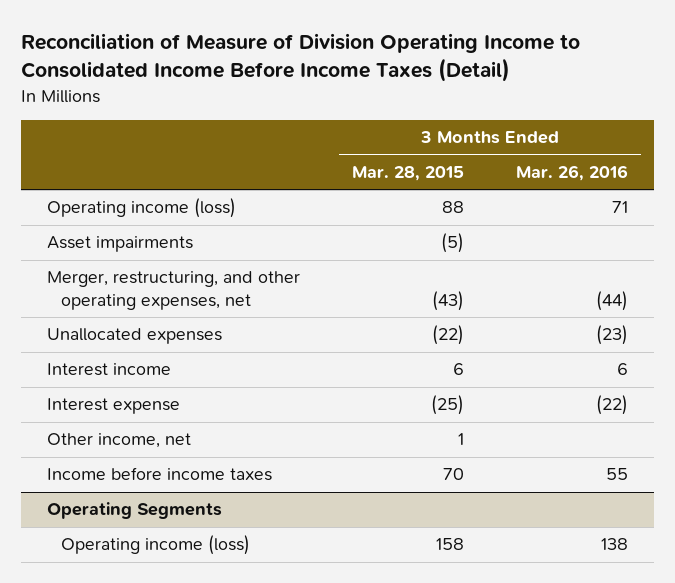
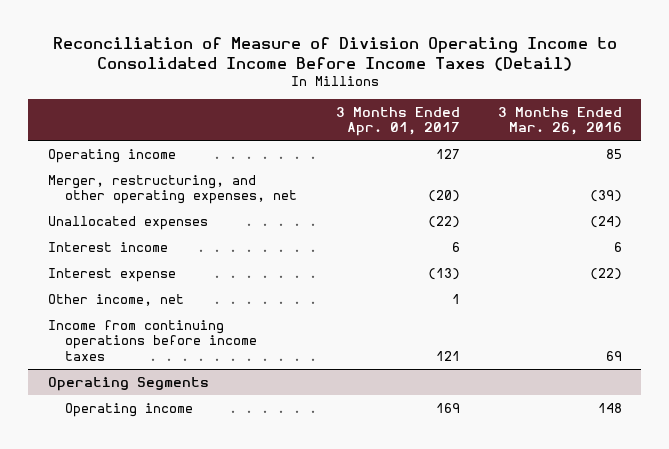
- | 3 Months Ended Mar. 28, 2015 | 3 Months Ended Mar. 26, 2016
+ | 3 Months Ended Apr. 01, 2017 | 3 Months Ended Mar. 26, 2016
- Operating income (loss) | 88 | 71
- Asset impairments | (5) |
- Merger, restructuring, and other operating expenses, net | (43) | (44)
- Unallocated expenses | (22) | (23)
+ Operating income | 127 | 85
+ Merger, restructuring, and other operating expenses, net | (20) | (39)
+ Unallocated expenses | (22) | (24)
- Income before income taxes | 70 | 55
+ Income from continuing operations before income taxes | 121 | 69
@ Operating Segments
- Operating income (loss) | 158 | 138
+ Operating income | 169 | 148

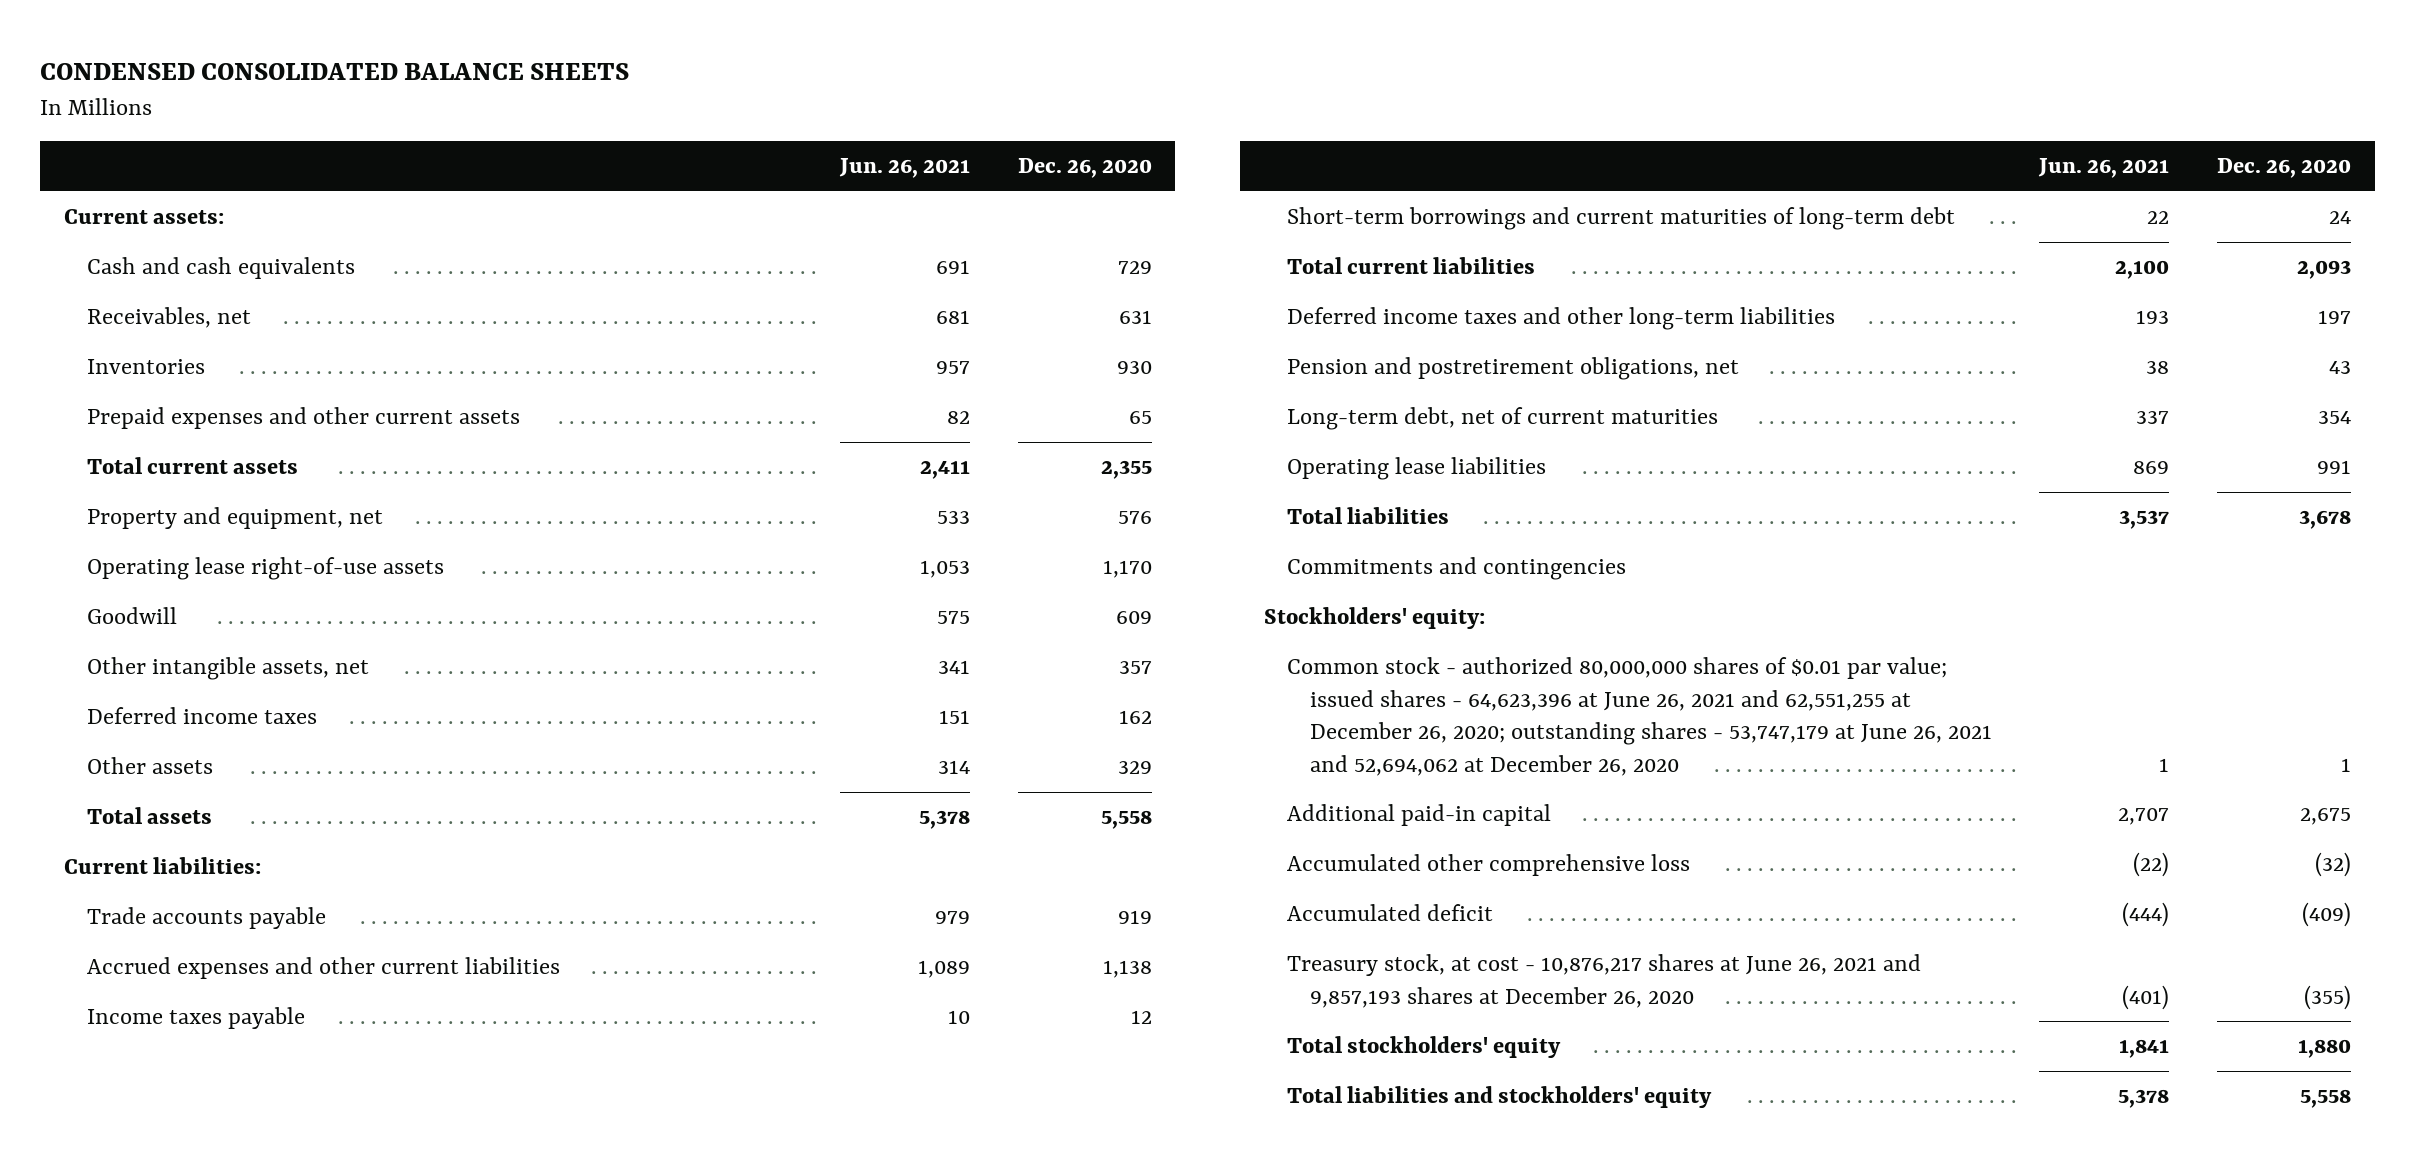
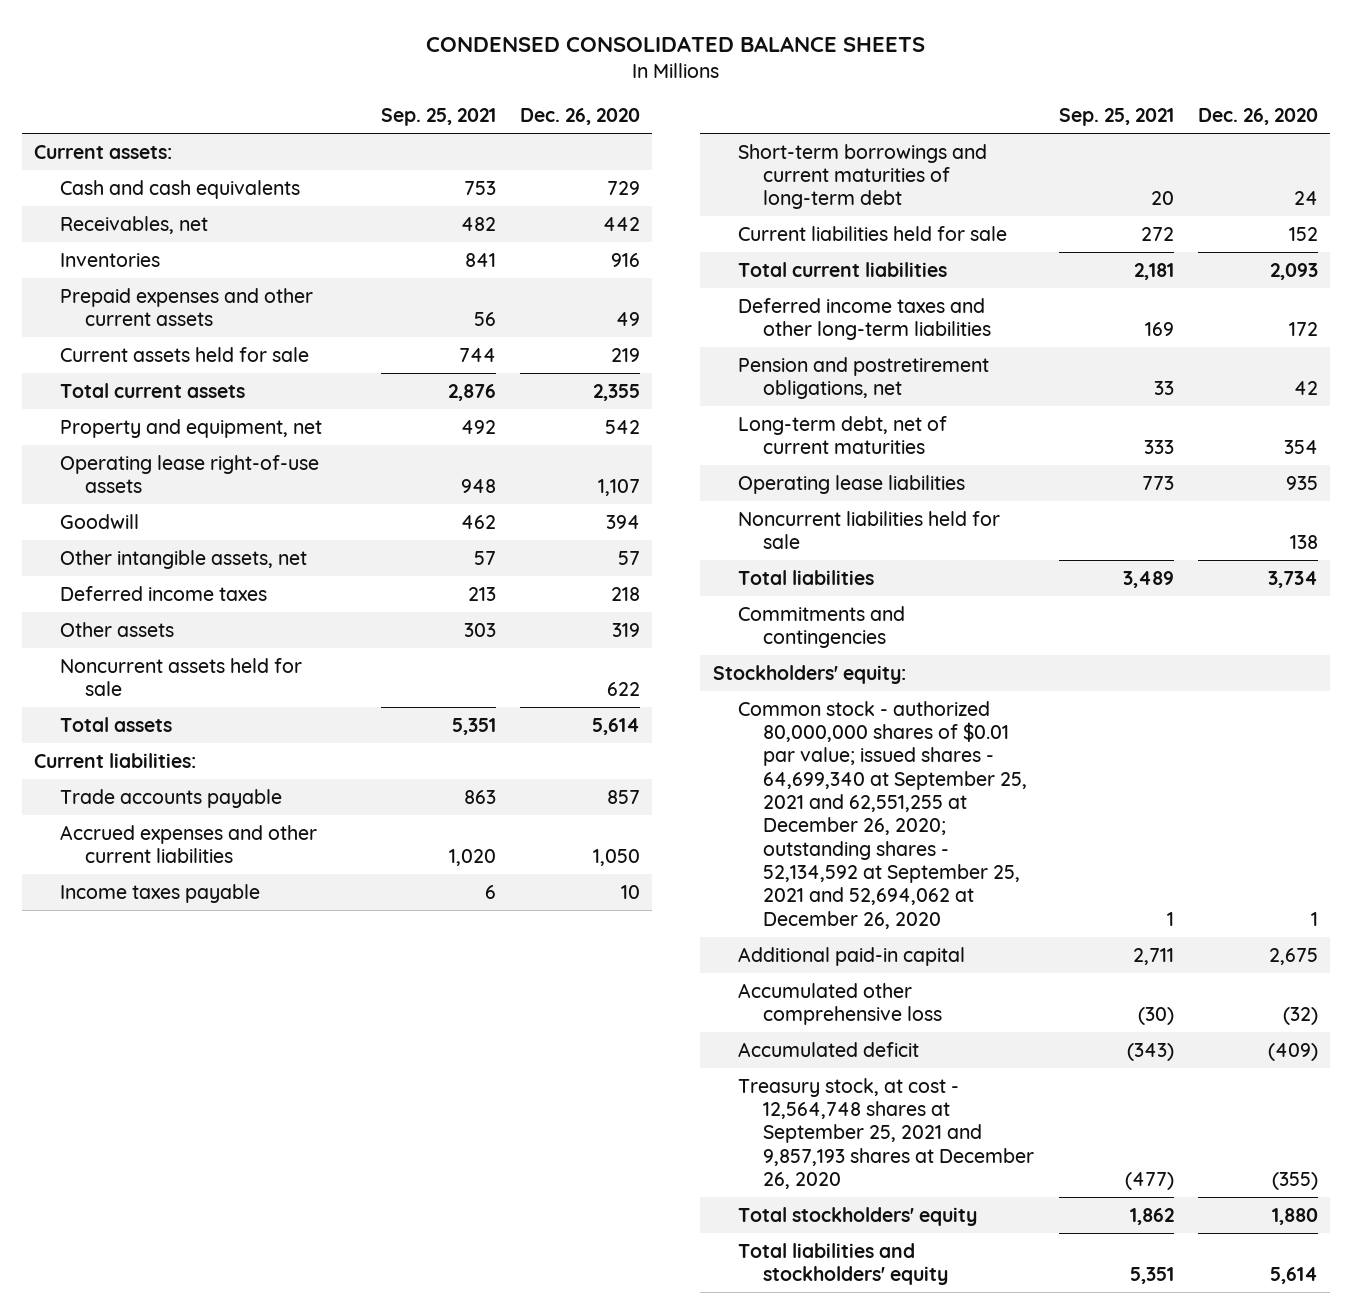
- | Jun. 26, 2021 | Dec. 26, 2020
+ | Sep. 25, 2021 | Dec. 26, 2020
- Receivables, net | 681 | 631
- Inventories | 957 | 930
- Prepaid expenses and other current assets | 82 | 65
+ Receivables, net | 482 | 442
+ Inventories | 841 | 916
+ Prepaid expenses and other current assets | 56 | 49
+ Current assets held for sale | 744 | 219
- Property and equipment, net | 533 | 576
- Operating lease right-of-use assets | 1,053 | 1,170
- Goodwill | 575 | 609
- Other intangible assets, net | 341 | 357
- Deferred income taxes | 151 | 162
- Other assets | 314 | 329
- Total assets | 5,378 | 5,558
+ Property and equipment, net | 492 | 542
+ Operating lease right-of-use assets | 948 | 1,107
+ Goodwill | 462 | 394
+ Other intangible assets, net | 57 | 57
+ Deferred income taxes | 213 | 218
+ Other assets | 303 | 319
+ Noncurrent assets held for sale | | 622
+ Total assets | 5,351 | 5,614
- Trade accounts payable | 979 | 919
- Accrued expenses and other current liabilities | 1,089 | 1,138
- Income taxes payable | 10 | 12
+ Trade accounts payable | 863 | 857
+ Accrued expenses and other current liabilities | 1,020 | 1,050
+ Income taxes payable | 6 | 10
+ Current liabilities held for sale | 272 | 152
- Deferred income taxes and other long-term liabilities | 193 | 197
- Pension and postretirement obligations, net | 38 | 43
+ Deferred income taxes and other long-term liabilities | 169 | 172
+ Pension and postretirement obligations, net | 33 | 42
- Operating lease liabilities | 869 | 991
- Total liabilities | 3,537 | 3,678
+ Operating lease liabilities | 773 | 935
+ Noncurrent liabilities held for sale | | 138
+ Total liabilities | 3,489 | 3,734
- Common stock - authorized 80,000,000 shares of $0.01 par value; issued shares - 64,623,396 at June 26, 2021 and 62,551,255 at December 26, 2020; outstanding shares - 53,747,179 at June 26, 2021 and 52,694,062 at December 26, 2020 | 1 | 1
+ Common stock - authorized 80,000,000 shares of $0.01 par value; issued shares - 64,699,340 at September 25, 2021 and 62,551,255 at December 26, 2020; outstanding shares - 52,134,592 at September 25, 2021 and 52,694,062 at December 26, 2020 | 1 | 1
- Treasury stock, at cost - 10,876,217 shares at June 26, 2021 and 9,857,193 shares at December 26, 2020 | (401) | (355)
+ Treasury stock, at cost - 12,564,748 shares at September 25, 2021 and 9,857,193 shares at December 26, 2020 | (477) | (355)
- Total liabilities and stockholders' equity | 5,378 | 5,558
+ Total liabilities and stockholders' equity | 5,351 | 5,614

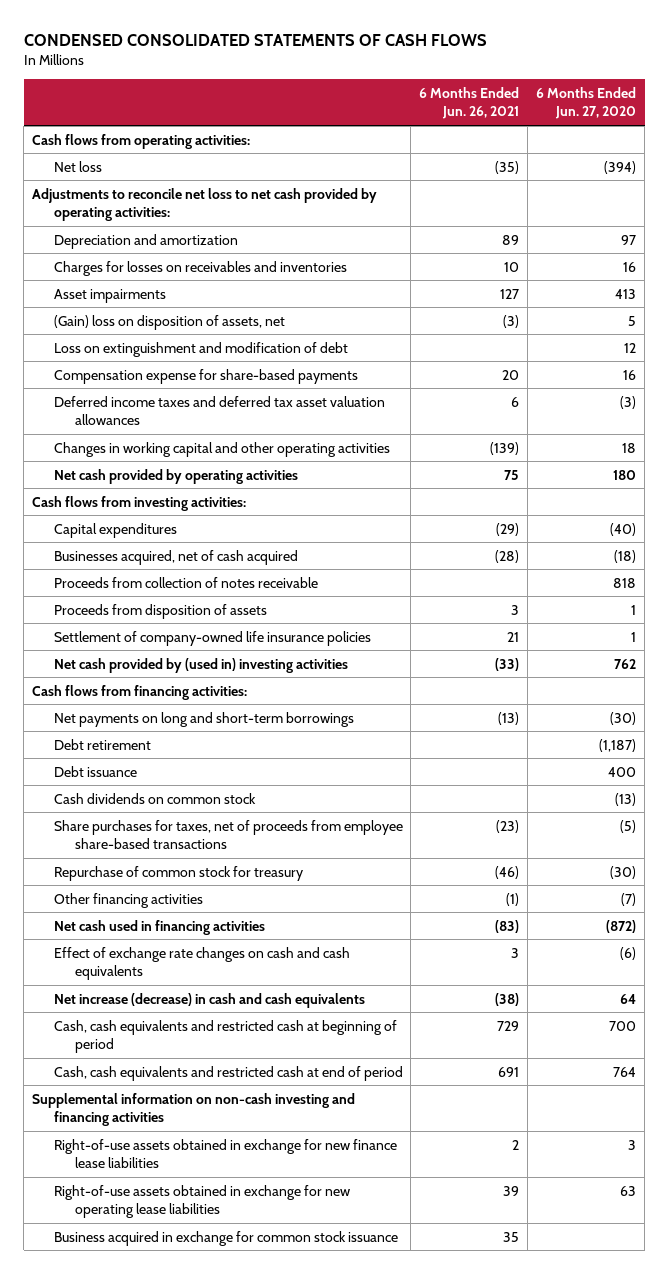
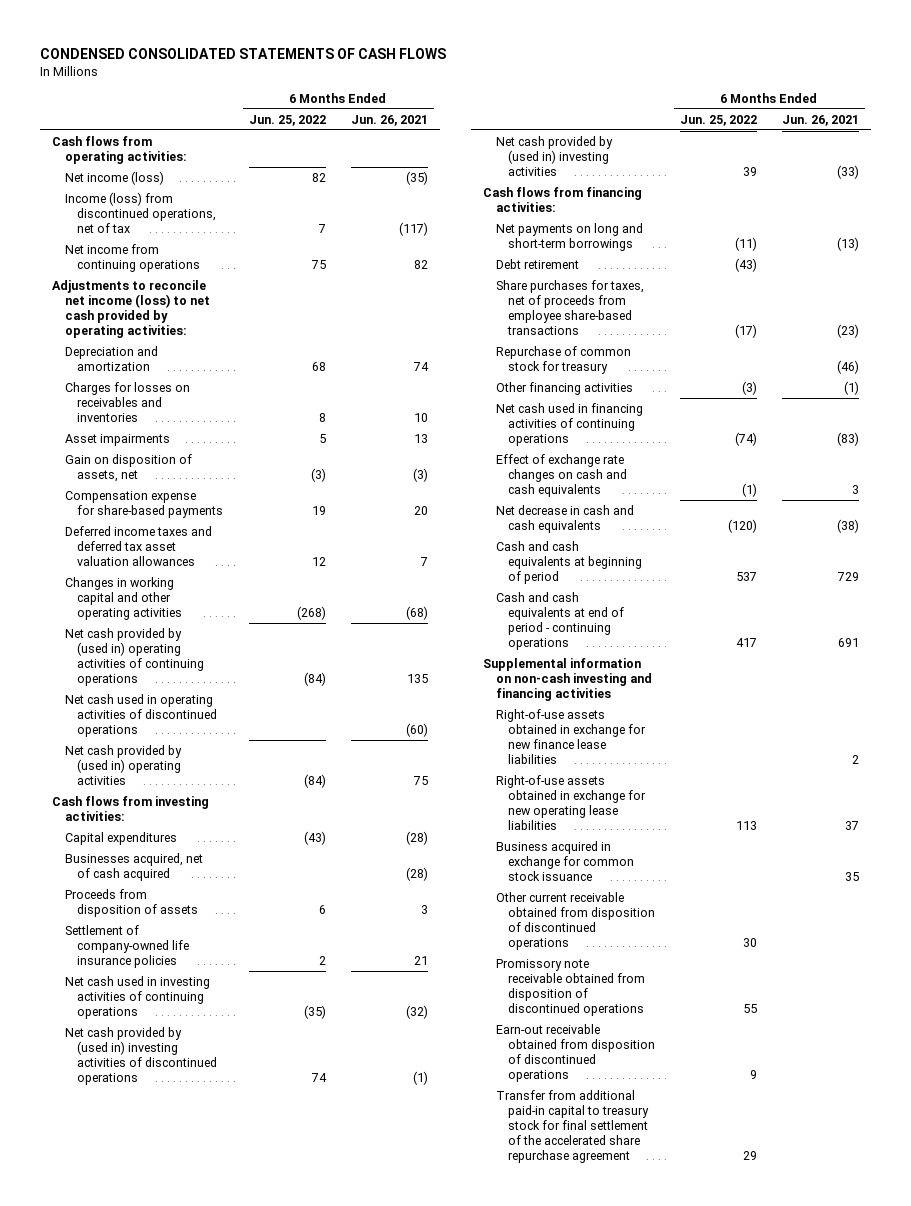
- | 6 Months Ended Jun. 26, 2021 | 6 Months Ended Jun. 27, 2020
+ | 6 Months Ended Jun. 25, 2022 | 6 Months Ended Jun. 26, 2021
- Net loss | (35) | (394)
- Adjustments to reconcile net loss to net cash provided by operating activities:
- Depreciation and amortization | 89 | 97
+ Net income (loss) | 82 | (35)
+ Income (loss) from discontinued operations, net of tax | 7 | (117)
+ Net income from continuing operations | 75 | 82
+ Adjustments to reconcile net income (loss) to net cash provided by operating activities:
+ Depreciation and amortization | 68 | 74
- Asset impairments | 127 | 413
- (Gain) loss on disposition of assets, net | (3) | 5
- Loss on extinguishment and modification of debt | | 12
+ Asset impairments | 5 | 13
+ Gain on disposition of assets, net | (3) | (3)
- Deferred income taxes and deferred tax asset valuation allowances | 6 | (3)
- Changes in working capital and other operating activities | (139) | 18
- Net cash provided by operating activities | 75 | 180
+ Deferred income taxes and deferred tax asset valuation allowances | 12 | 7
+ Changes in working capital and other operating activities | (268) | (68)
+ Net cash provided by (used in) operating activities of continuing operations | (84) | 135
+ Net cash used in operating activities of discontinued operations | | (60)
+ Net cash provided by (used in) operating activities | (84) | 75
- Capital expenditures | (29) | (40)
+ Capital expenditures | (43) | (28)
- Proceeds from collection of notes receivable | | 818
+ Net cash used in investing activities of continuing operations | (35) | (32)
+ Net cash provided by (used in) investing activities of discontinued operations | 74 | (1)
- Debt issuance | | 400
- Cash dividends on common stock | | (13)
- Net cash used in financing activities | (83) | (872)
+ Net cash used in financing activities of continuing operations | (74) | (83)
- Net increase (decrease) in cash and cash equivalents | (38) | 64
- Cash, cash equivalents and restricted cash at beginning of period | 729 | 700
- Cash, cash equivalents and restricted cash at end of period | 691 | 764
+ Net decrease in cash and cash equivalents | (120) | (38)
+ Cash and cash equivalents at beginning of period | 537 | 729
+ Cash and cash equivalents at end of period - continuing operations | 417 | 691
- Right-of-use assets obtained in exchange for new operating lease liabilities | 39 | 63
+ Right-of-use assets obtained in exchange for new operating lease liabilities | 113 | 37
+ Other current receivable obtained from disposition of discontinued operations | 30 |
+ Promissory note receivable obtained from disposition of discontinued operations | 55 |
+ Earn-out receivable obtained from disposition of discontinued operations | 9 |
+ Transfer from additional paid-in capital to treasury stock for final settlement of the accelerated share repurchase agreement | 29 |

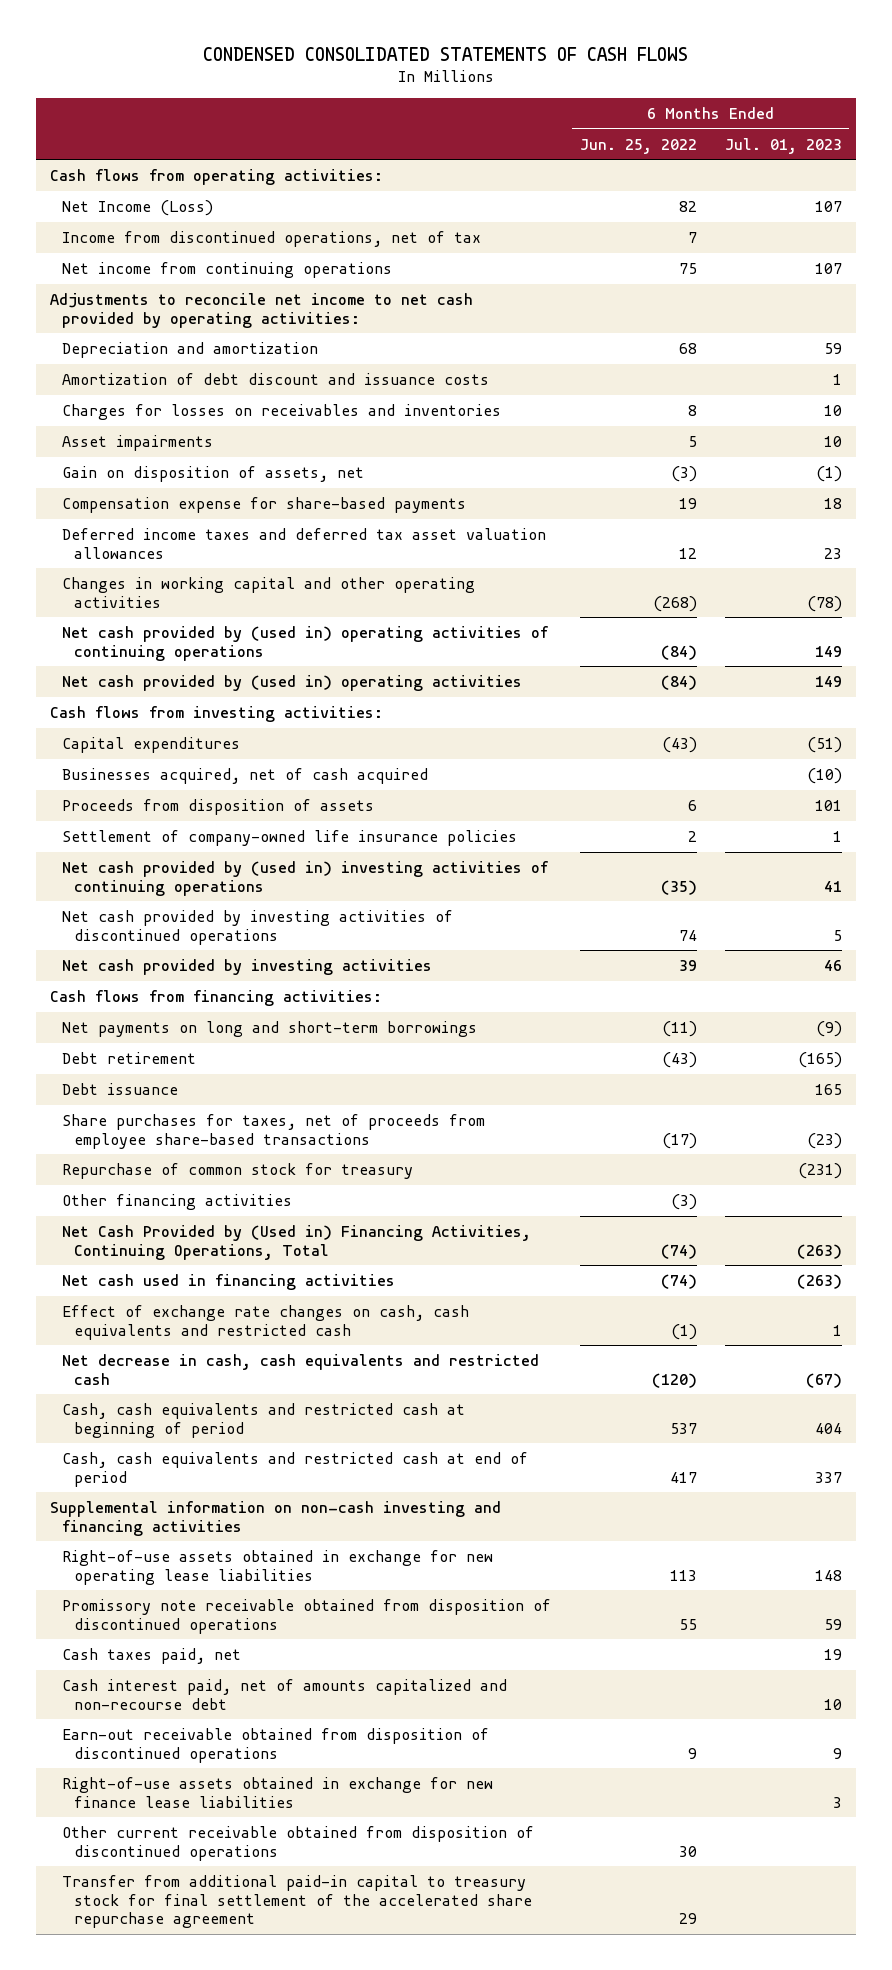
- | 6 Months Ended Jun. 25, 2022 | 6 Months Ended Jun. 26, 2021
+ | 6 Months Ended Jun. 25, 2022 | 6 Months Ended Jul. 01, 2023
- Net income (loss) | 82 | (35)
- Income (loss) from discontinued operations, net of tax | 7 | (117)
+ Net Income (Loss) | 82 | 107
+ Income from discontinued operations, net of tax | 7 |
- Adjustments to reconcile net income (loss) to net cash provided by operating activities:
+ Adjustments to reconcile net income to net cash provided by operating activities:
+ Amortization of debt discount and issuance costs | | 1
- Net cash used in operating activities of discontinued operations | | (60)
- Net cash used in investing activities of continuing operations | (35) | (32)
- Net cash provided by (used in) investing activities of discontinued operations | 74 | (1)
- Net cash provided by (used in) investing activities | 39 | (33)
+ Net cash provided by (used in) investing activities of continuing operations | (35) | 41
+ Net cash provided by investing activities of discontinued operations | 74 | 5
+ Net cash provided by investing activities | 39 | 46
+ Debt issuance | | 165
- Net cash used in financing activities of continuing operations | (74) | (83)
- Effect of exchange rate changes on cash and cash equivalents | (1) | 3
- Net decrease in cash and cash equivalents | (120) | (38)
- Cash and cash equivalents at beginning of period | 537 | 729
- Cash and cash equivalents at end of period - continuing operations | 417 | 691
+ Net Cash Provided by (Used in) Financing Activities, Continuing Operations, Total | (74) | (263)
+ Net cash used in financing activities | (74) | (263)
+ Effect of exchange rate changes on cash, cash equivalents and restricted cash | (1) | 1
+ Net decrease in cash, cash equivalents and restricted cash | (120) | (67)
+ Cash, cash equivalents and restricted cash at beginning of period | 537 | 404
+ Cash, cash equivalents and restricted cash at end of period | 417 | 337
- Business acquired in exchange for common stock issuance | | 35
+ Cash taxes paid, net | | 19
+ Cash interest paid, net of amounts capitalized and non-recourse debt | | 10
moved down: Right-of-use assets obtained in exchange for new finance lease liabilities | | 3
moved down: Other current receivable obtained from disposition of discontinued operations | 30 |

